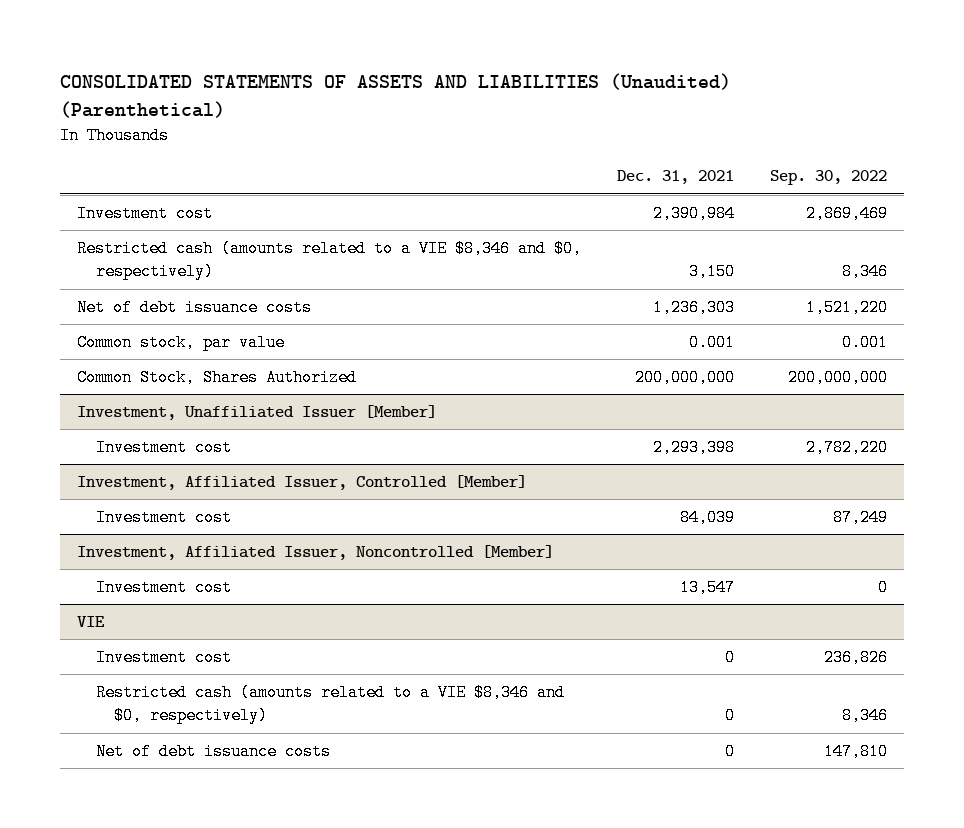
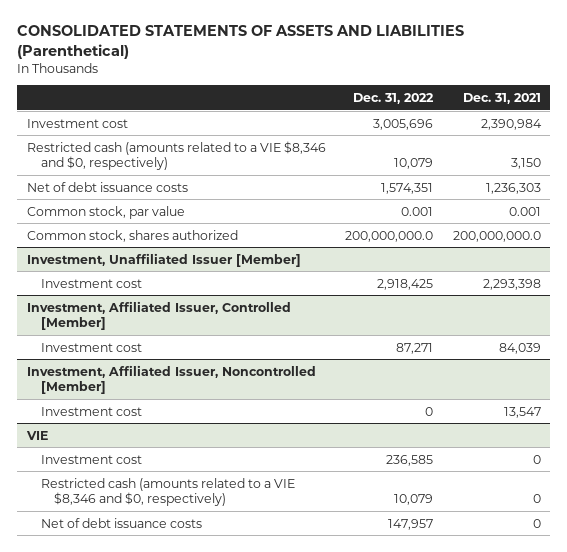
- CONSOLIDATED STATEMENTS OF ASSETS AND LIABILITIES (Unaudited) (Parenthetical)
+ CONSOLIDATED STATEMENTS OF ASSETS AND LIABILITIES (Parenthetical)
- | Dec. 31, 2021 | Sep. 30, 2022
+ | Dec. 31, 2022 | Dec. 31, 2021
- Common Stock, Shares Authorized | 200,000,000 | 200,000,000
+ Common stock, shares authorized | 200,000,000.0 | 200,000,000.0

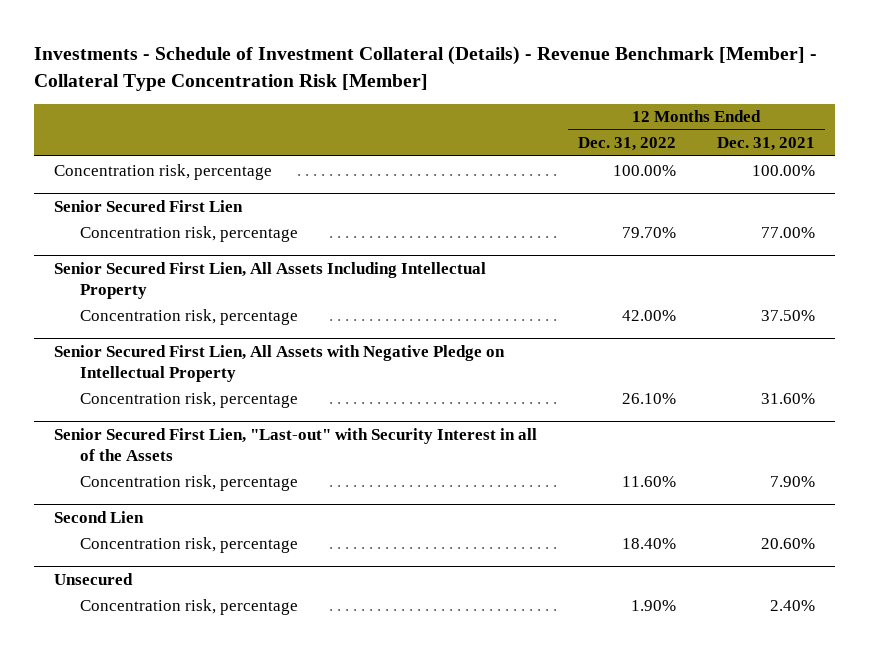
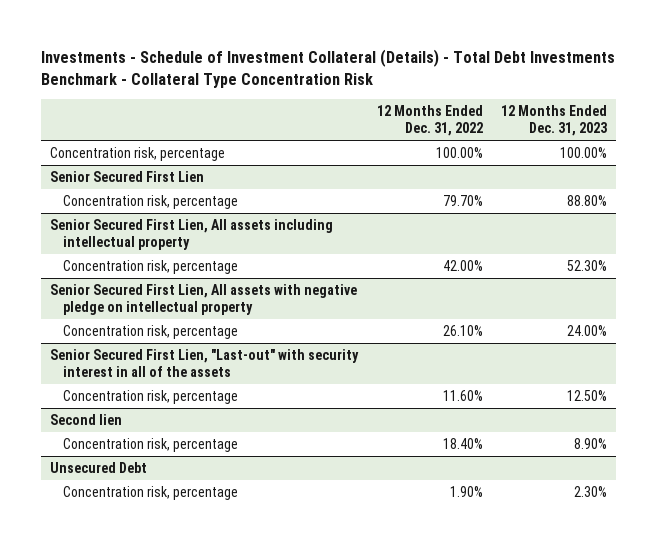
- Investments - Schedule of Investment Collateral (Details) - Revenue Benchmark [Member] - Collateral Type Concentration Risk [Member]
+ Investments - Schedule of Investment Collateral (Details) - Total Debt Investments Benchmark - Collateral Type Concentration Risk
- | 12 Months Ended Dec. 31, 2022 | 12 Months Ended Dec. 31, 2021
+ | 12 Months Ended Dec. 31, 2022 | 12 Months Ended Dec. 31, 2023
- Senior Secured First Lien, All Assets Including Intellectual Property
+ Senior Secured First Lien, All assets including intellectual property
- Senior Secured First Lien, All Assets with Negative Pledge on Intellectual Property
+ Senior Secured First Lien, All assets with negative pledge on intellectual property
- Senior Secured First Lien, "Last-out" with Security Interest in all of the Assets
+ Senior Secured First Lien, "Last-out" with security interest in all of the assets
- Second Lien
+ Second lien
- Unsecured
+ Unsecured Debt

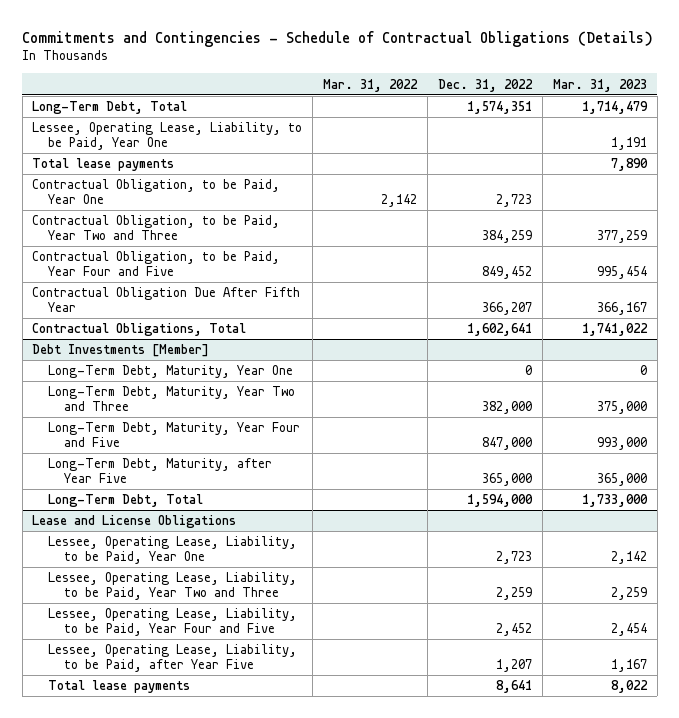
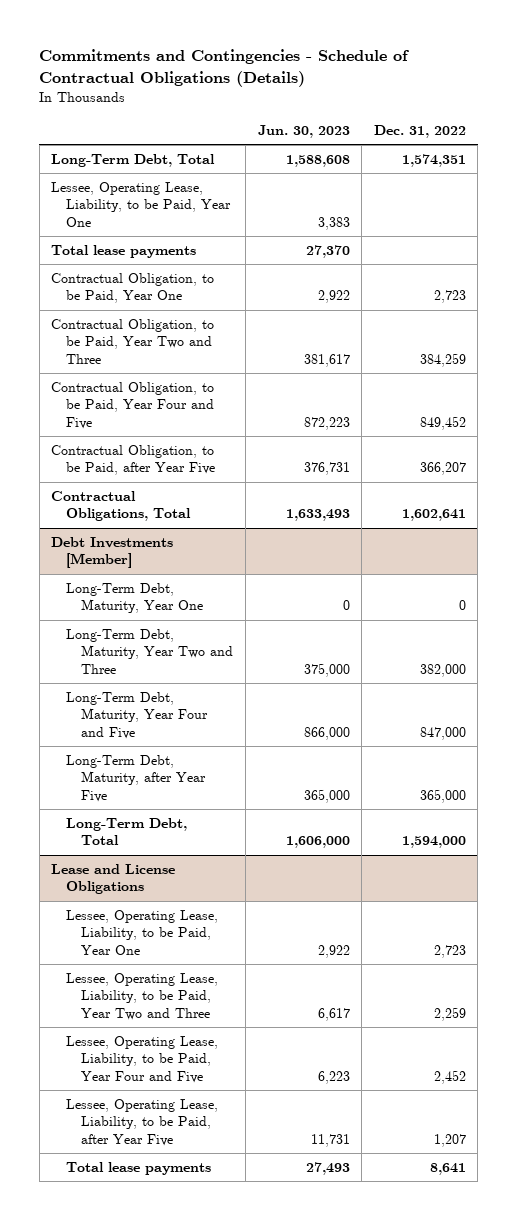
- | Mar. 31, 2022 | Dec. 31, 2022 | Mar. 31, 2023
+ | Jun. 30, 2023 | Dec. 31, 2022
- Contractual Obligation Due After Fifth Year | | 366,207 | 366,167
+ Contractual Obligation, to be Paid, after Year Five | 376,731 | 366,207

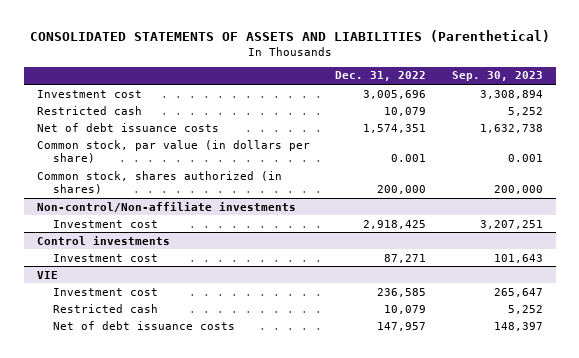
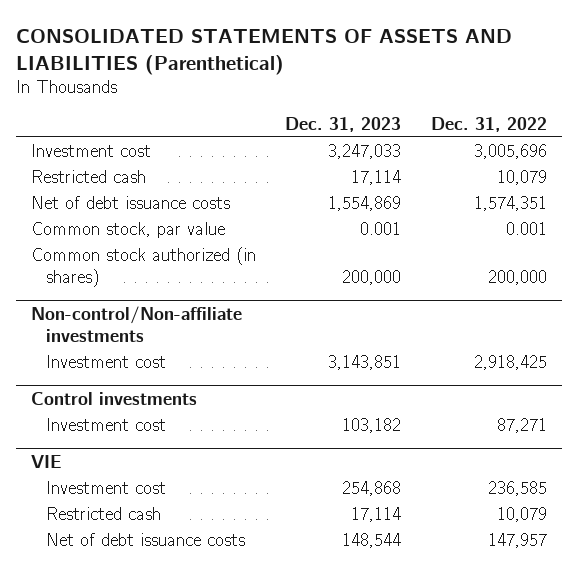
- | Dec. 31, 2022 | Sep. 30, 2023
+ | Dec. 31, 2023 | Dec. 31, 2022
- Common stock, par value (in dollars per share) | 0.001 | 0.001
- Common stock, shares authorized (in shares) | 200,000 | 200,000
+ Common stock, par value | 0.001 | 0.001
+ Common stock authorized (in shares) | 200,000 | 200,000

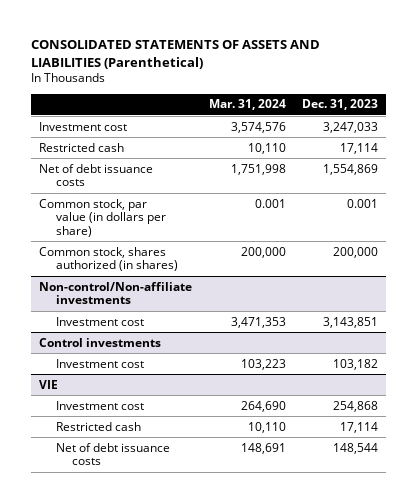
- | Dec. 31, 2023 | Dec. 31, 2022
+ | Mar. 31, 2024 | Dec. 31, 2023
- Common stock, par value | 0.001 | 0.001
- Common stock authorized (in shares) | 200,000 | 200,000
+ Common stock, par value (in dollars per share) | 0.001 | 0.001
+ Common stock, shares authorized (in shares) | 200,000 | 200,000

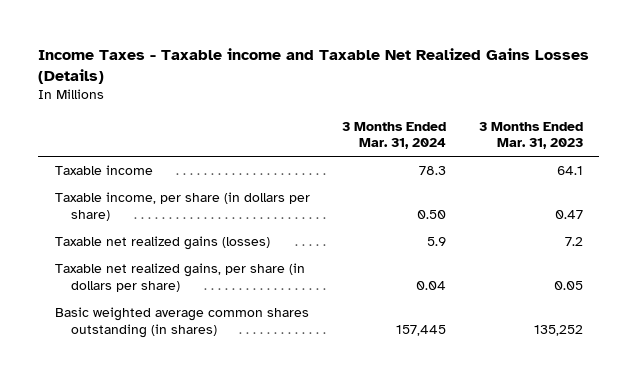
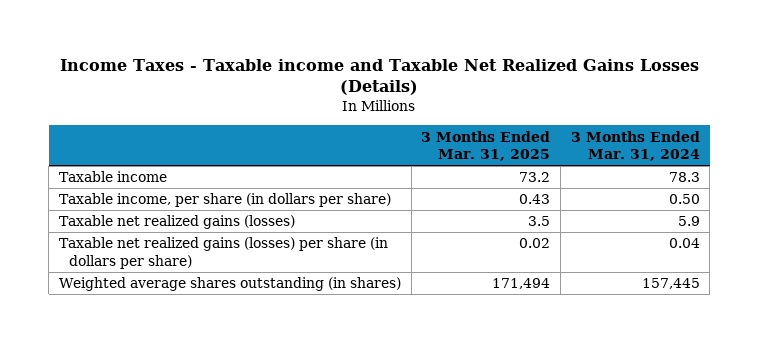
- | 3 Months Ended Mar. 31, 2024 | 3 Months Ended Mar. 31, 2023
+ | 3 Months Ended Mar. 31, 2025 | 3 Months Ended Mar. 31, 2024
- Taxable net realized gains, per share (in dollars per share) | 0.04 | 0.05
- Basic weighted average common shares outstanding (in shares) | 157,445 | 135,252
+ Taxable net realized gains (losses) per share (in dollars per share) | 0.02 | 0.04
+ Weighted average shares outstanding (in shares) | 171,494 | 157,445

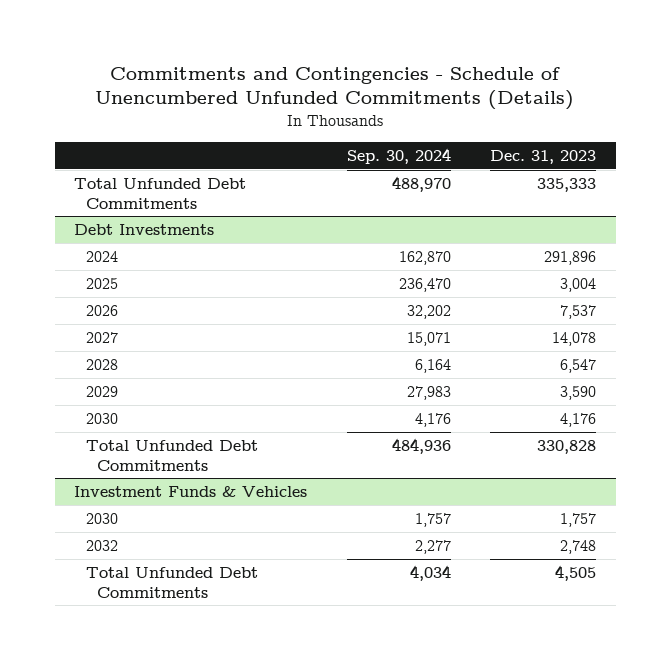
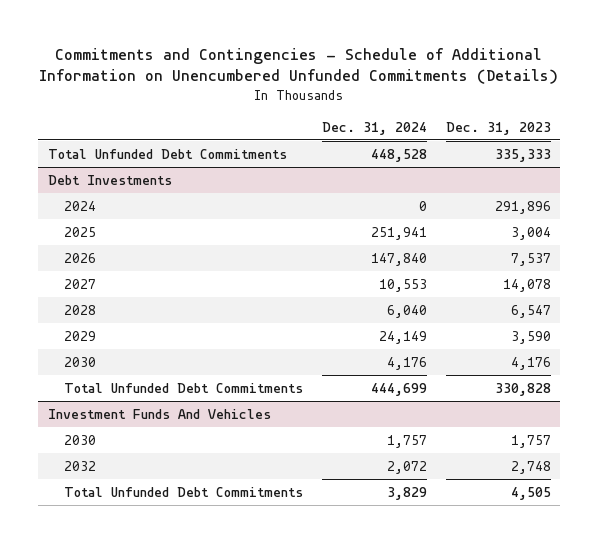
- Commitments and Contingencies - Schedule of Unencumbered Unfunded Commitments (Details)
+ Commitments and Contingencies - Schedule of Additional Information on Unencumbered Unfunded Commitments (Details)
- | Sep. 30, 2024 | Dec. 31, 2023
+ | Dec. 31, 2024 | Dec. 31, 2023
- Investment Funds & Vehicles
+ Investment Funds And Vehicles

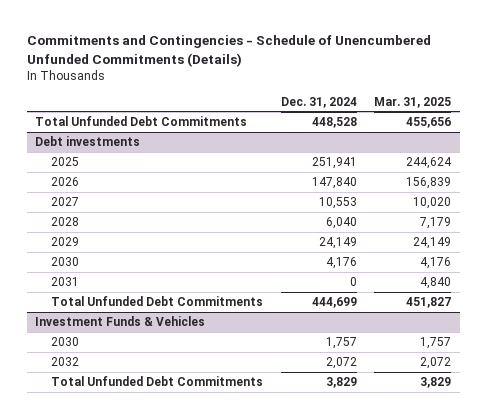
- Commitments and Contingencies - Schedule of Additional Information on Unencumbered Unfunded Commitments (Details)
+ Commitments and Contingencies - Schedule of Unencumbered Unfunded Commitments (Details)
- | Dec. 31, 2024 | Dec. 31, 2023
+ | Dec. 31, 2024 | Mar. 31, 2025
- Debt Investments
- 2024 | 0 | 291,896
+ Debt investments
+ 2031 | 0 | 4,840
- Investment Funds And Vehicles
+ Investment Funds & Vehicles

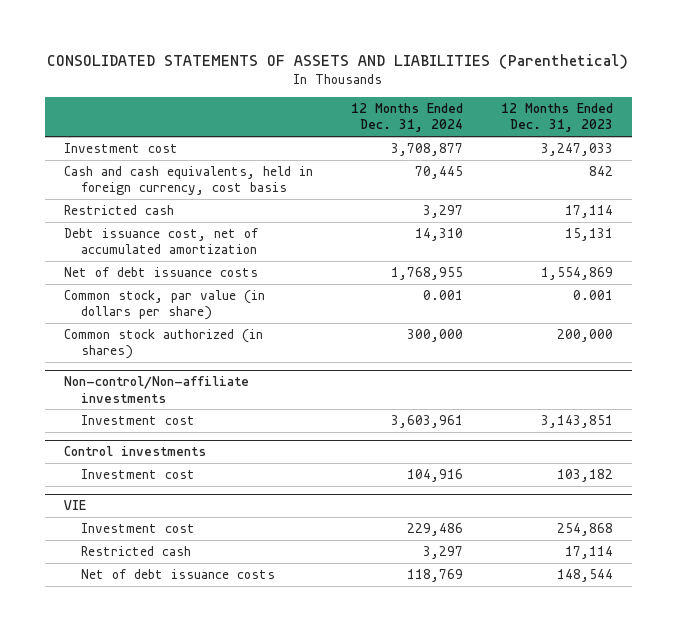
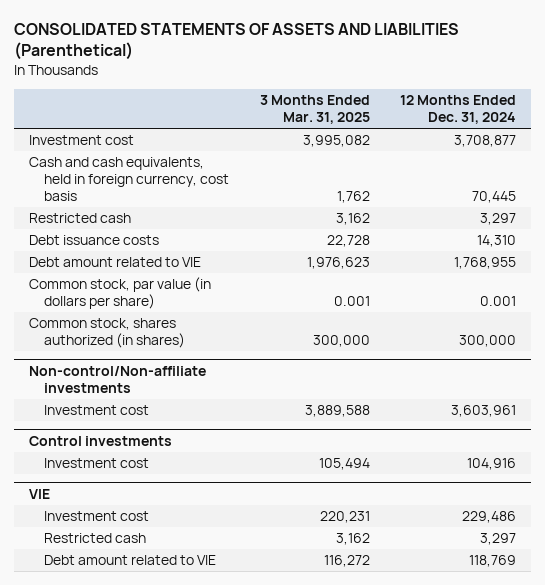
- | 12 Months Ended Dec. 31, 2024 | 12 Months Ended Dec. 31, 2023
+ | 3 Months Ended Mar. 31, 2025 | 12 Months Ended Dec. 31, 2024
- Debt issuance cost, net of accumulated amortization | 14,310 | 15,131
- Net of debt issuance costs | 1,768,955 | 1,554,869
+ Debt issuance costs | 22,728 | 14,310
+ Debt amount related to VIE | 1,976,623 | 1,768,955
- Common stock authorized (in shares) | 300,000 | 200,000
+ Common stock, shares authorized (in shares) | 300,000 | 300,000
@ VIE
- Net of debt issuance costs | 118,769 | 148,544
+ Debt amount related to VIE | 116,272 | 118,769

